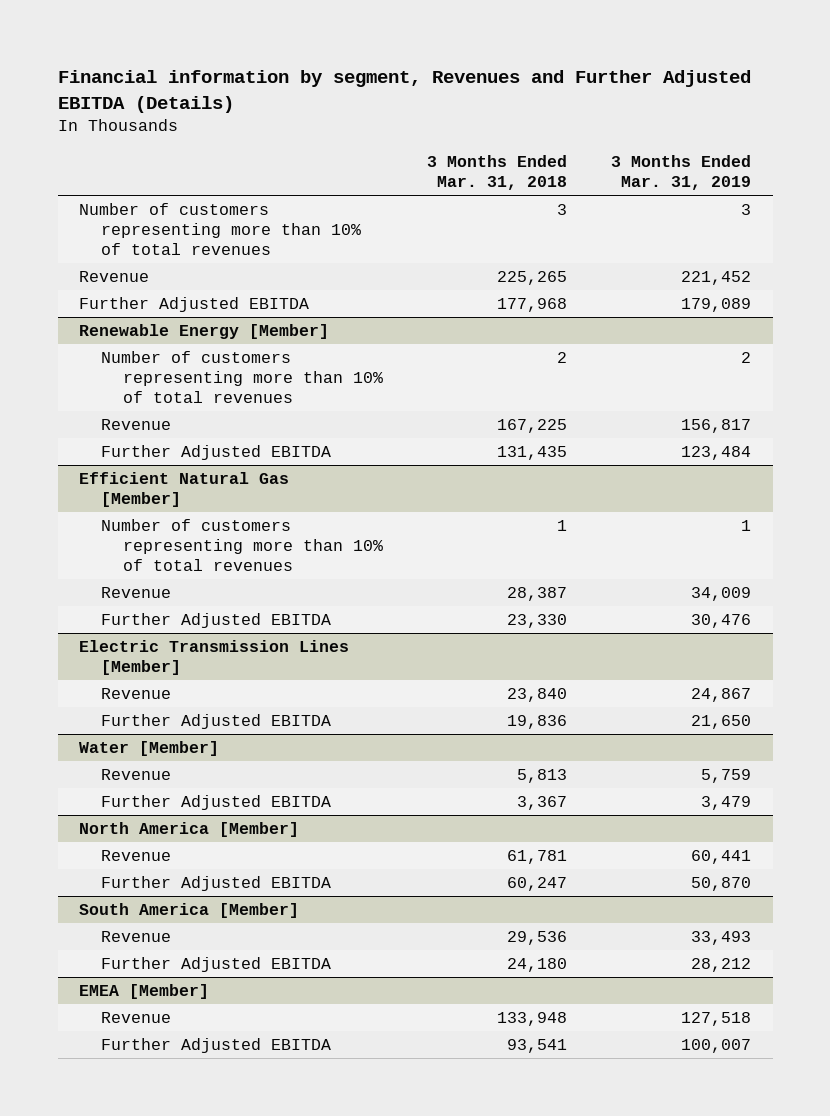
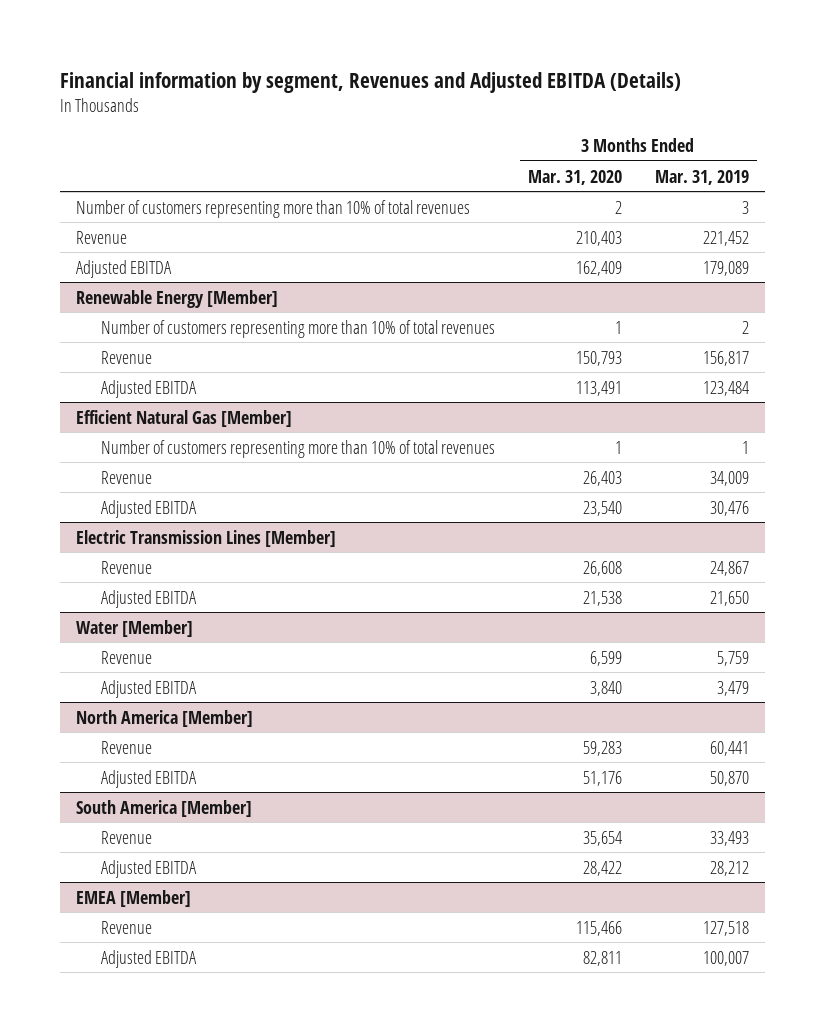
- Financial information by segment, Revenues and Further Adjusted EBITDA (Details)
+ Financial information by segment, Revenues and Adjusted EBITDA (Details)
- | 3 Months Ended Mar. 31, 2018 | 3 Months Ended Mar. 31, 2019
+ | 3 Months Ended Mar. 31, 2020 | 3 Months Ended Mar. 31, 2019
- Further Adjusted EBITDA | 177,968 | 179,089
+ Adjusted EBITDA | 162,409 | 179,089
@ Renewable Energy [Member]
- Further Adjusted EBITDA | 131,435 | 123,484
+ Adjusted EBITDA | 113,491 | 123,484
@ Efficient Natural Gas [Member]
- Further Adjusted EBITDA | 23,330 | 30,476
+ Adjusted EBITDA | 23,540 | 30,476
@ Electric Transmission Lines [Member]
- Further Adjusted EBITDA | 19,836 | 21,650
+ Adjusted EBITDA | 21,538 | 21,650
@ Water [Member]
- Further Adjusted EBITDA | 3,367 | 3,479
+ Adjusted EBITDA | 3,840 | 3,479
@ North America [Member]
- Further Adjusted EBITDA | 60,247 | 50,870
+ Adjusted EBITDA | 51,176 | 50,870
@ South America [Member]
- Further Adjusted EBITDA | 24,180 | 28,212
+ Adjusted EBITDA | 28,422 | 28,212
@ EMEA [Member]
- Further Adjusted EBITDA | 93,541 | 100,007
+ Adjusted EBITDA | 82,811 | 100,007

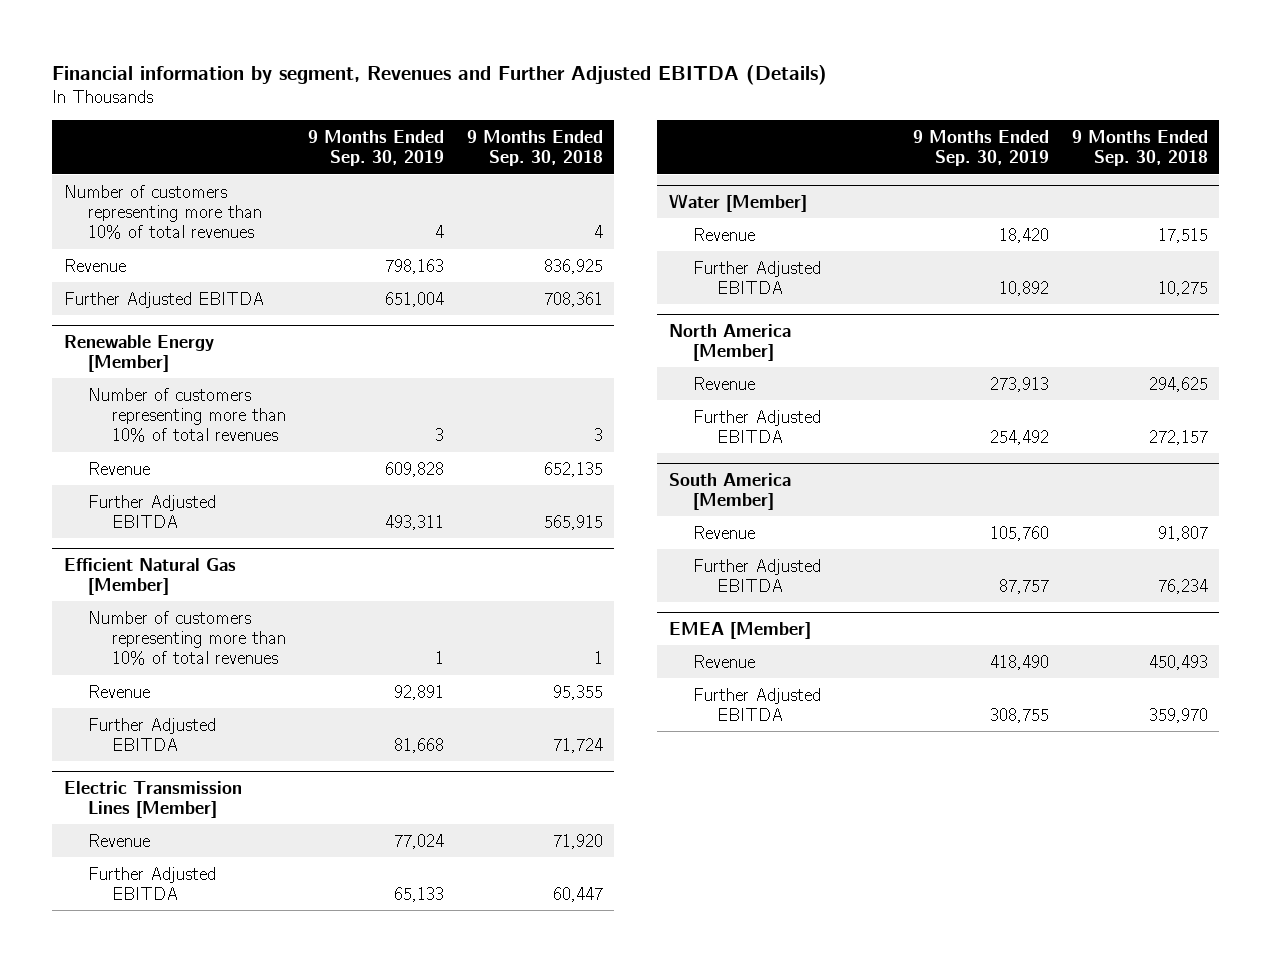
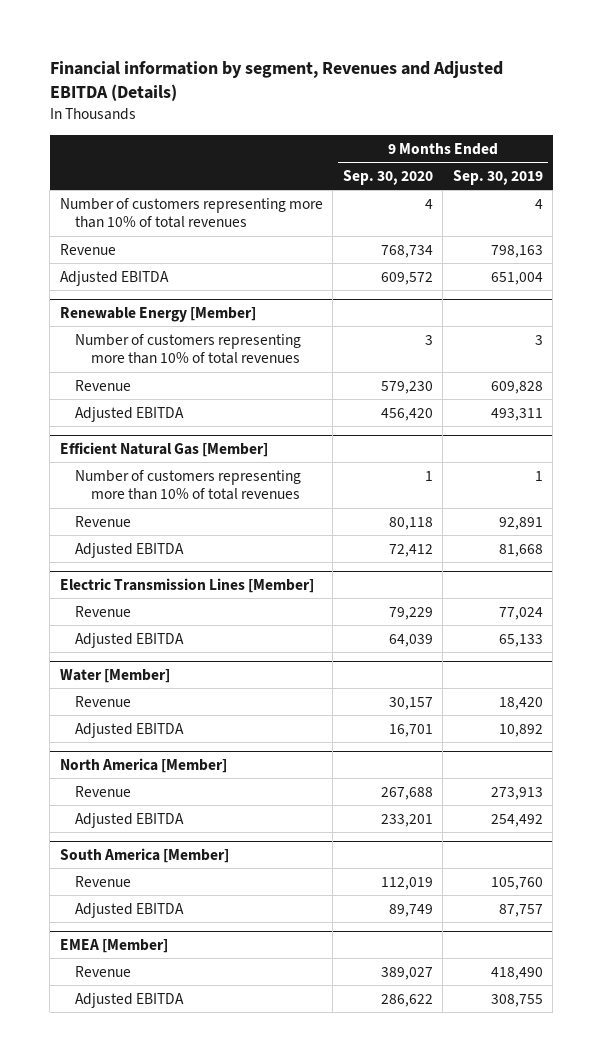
- Financial information by segment, Revenues and Further Adjusted EBITDA (Details)
+ Financial information by segment, Revenues and Adjusted EBITDA (Details)
- | 9 Months Ended Sep. 30, 2019 | 9 Months Ended Sep. 30, 2018
+ | 9 Months Ended Sep. 30, 2020 | 9 Months Ended Sep. 30, 2019
- Further Adjusted EBITDA | 651,004 | 708,361
+ Adjusted EBITDA | 609,572 | 651,004
@ Renewable Energy [Member]
- Further Adjusted EBITDA | 493,311 | 565,915
+ Adjusted EBITDA | 456,420 | 493,311
@ Efficient Natural Gas [Member]
- Further Adjusted EBITDA | 81,668 | 71,724
+ Adjusted EBITDA | 72,412 | 81,668
@ Electric Transmission Lines [Member]
- Further Adjusted EBITDA | 65,133 | 60,447
+ Adjusted EBITDA | 64,039 | 65,133
@ Water [Member]
- Further Adjusted EBITDA | 10,892 | 10,275
+ Adjusted EBITDA | 16,701 | 10,892
@ North America [Member]
- Further Adjusted EBITDA | 254,492 | 272,157
+ Adjusted EBITDA | 233,201 | 254,492
@ South America [Member]
- Further Adjusted EBITDA | 87,757 | 76,234
+ Adjusted EBITDA | 89,749 | 87,757
@ EMEA [Member]
- Further Adjusted EBITDA | 308,755 | 359,970
+ Adjusted EBITDA | 286,622 | 308,755

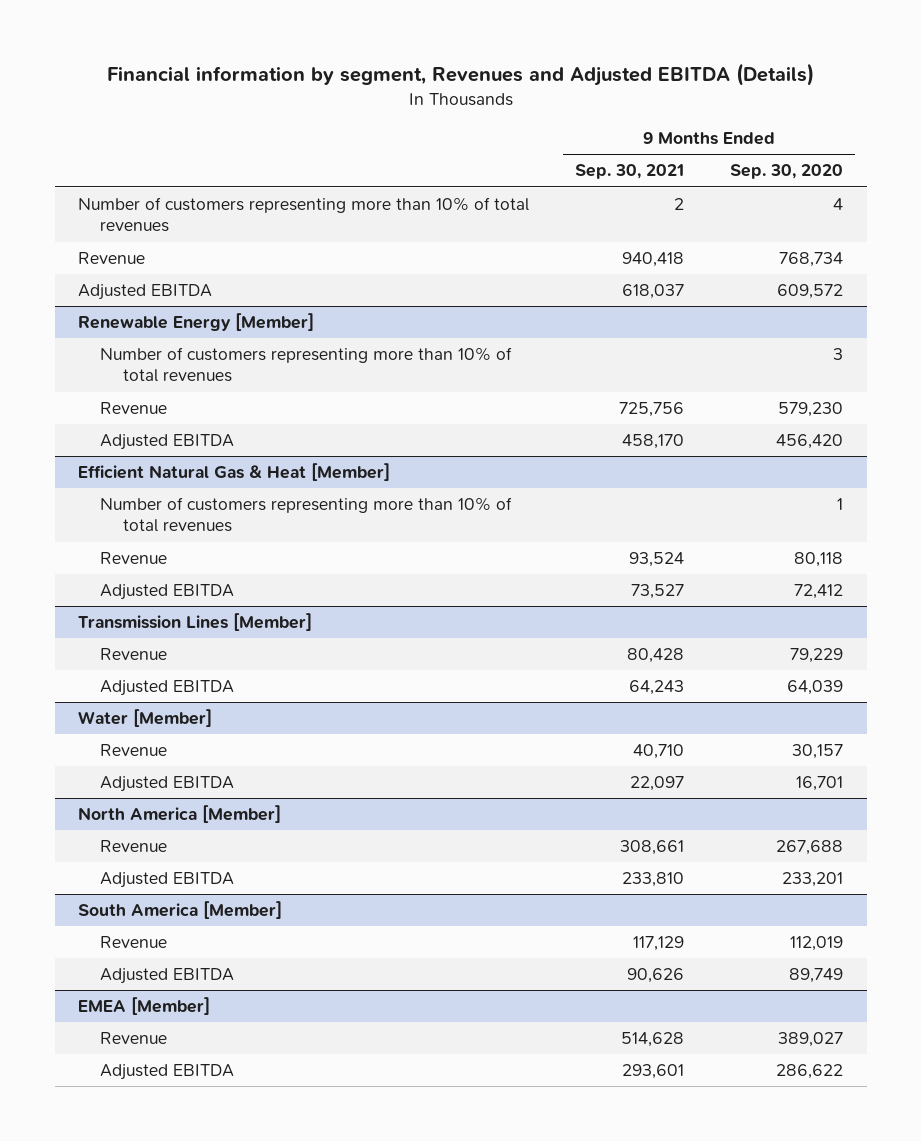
- | 9 Months Ended Sep. 30, 2020 | 9 Months Ended Sep. 30, 2019
+ | 9 Months Ended Sep. 30, 2021 | 9 Months Ended Sep. 30, 2020
- Efficient Natural Gas [Member]
+ Efficient Natural Gas & Heat [Member]
- Electric Transmission Lines [Member]
+ Transmission Lines [Member]

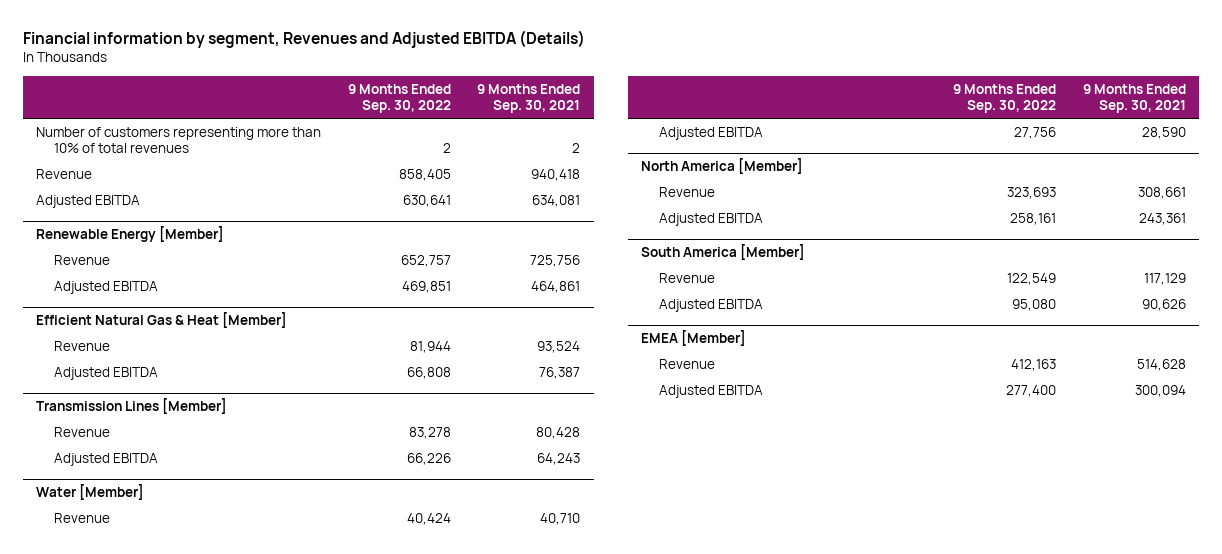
- | 9 Months Ended Sep. 30, 2021 | 9 Months Ended Sep. 30, 2020
+ | 9 Months Ended Sep. 30, 2022 | 9 Months Ended Sep. 30, 2021
- Adjusted EBITDA | 618,037 | 609,572
+ Adjusted EBITDA | 630,641 | 634,081
@ Renewable Energy [Member]
- Number of customers representing more than 10% of total revenues | | 3
- Adjusted EBITDA | 458,170 | 456,420
+ Adjusted EBITDA | 469,851 | 464,861
@ Efficient Natural Gas & Heat [Member]
- Number of customers representing more than 10% of total revenues | | 1
- Adjusted EBITDA | 73,527 | 72,412
+ Adjusted EBITDA | 66,808 | 76,387
@ Water [Member]
- Adjusted EBITDA | 22,097 | 16,701
+ Adjusted EBITDA | 27,756 | 28,590
@ North America [Member]
- Adjusted EBITDA | 233,810 | 233,201
+ Adjusted EBITDA | 258,161 | 243,361
@ EMEA [Member]
- Adjusted EBITDA | 293,601 | 286,622
+ Adjusted EBITDA | 277,400 | 300,094

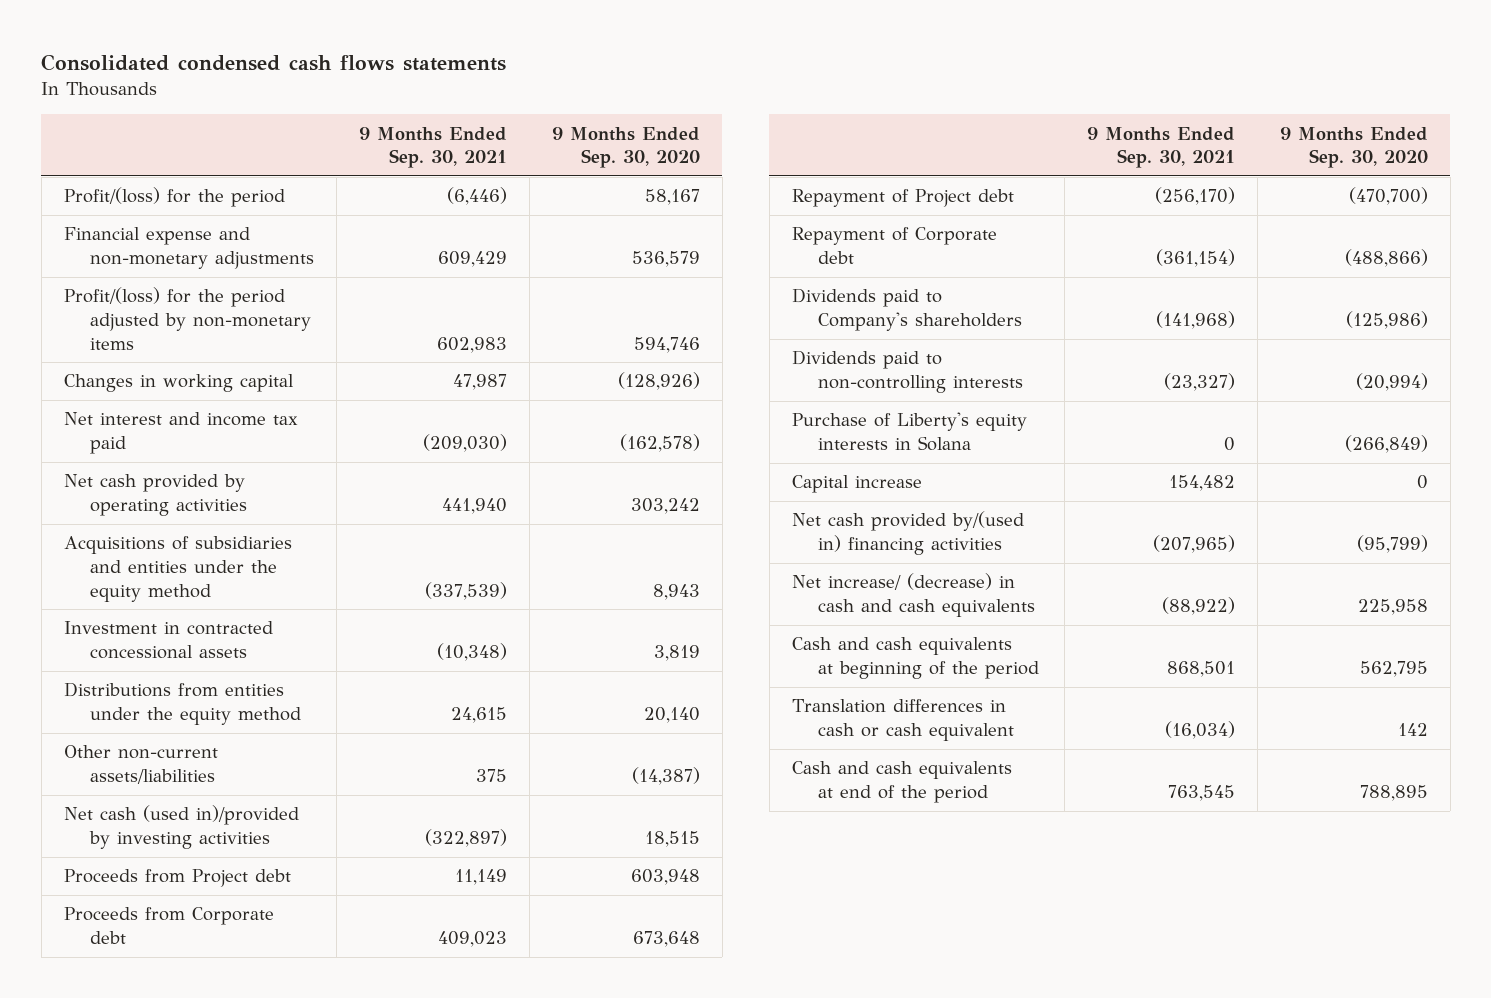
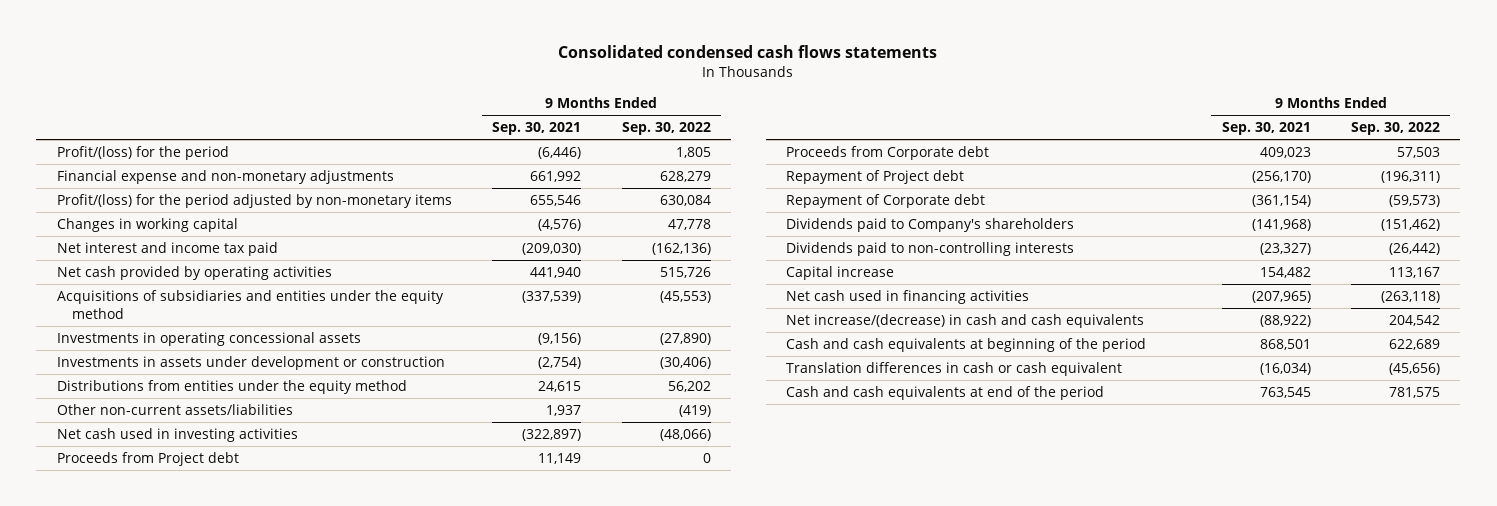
- | 9 Months Ended Sep. 30, 2021 | 9 Months Ended Sep. 30, 2020
+ | 9 Months Ended Sep. 30, 2021 | 9 Months Ended Sep. 30, 2022
- Financial expense and non-monetary adjustments | 609,429 | 536,579
- Profit/(loss) for the period adjusted by non-monetary items | 602,983 | 594,746
- Changes in working capital | 47,987 | (128,926)
+ Financial expense and non-monetary adjustments | 661,992 | 628,279
+ Profit/(loss) for the period adjusted by non-monetary items | 655,546 | 630,084
+ Changes in working capital | (4,576) | 47,778
- Investment in contracted concessional assets | (10,348) | 3,819
+ Investments in operating concessional assets | (9,156) | (27,890)
+ Investments in assets under development or construction | (2,754) | (30,406)
- Other non-current assets/liabilities | 375 | (14,387)
- Net cash (used in)/provided by investing activities | (322,897) | 18,515
+ Other non-current assets/liabilities | 1,937 | (419)
+ Net cash used in investing activities | (322,897) | (48,066)
- Purchase of Liberty's equity interests in Solana | 0 | (266,849)
- Net cash provided by/(used in) financing activities | (207,965) | (95,799)
- Net increase/ (decrease) in cash and cash equivalents | (88,922) | 225,958
+ Net cash used in financing activities | (207,965) | (263,118)
+ Net increase/(decrease) in cash and cash equivalents | (88,922) | 204,542

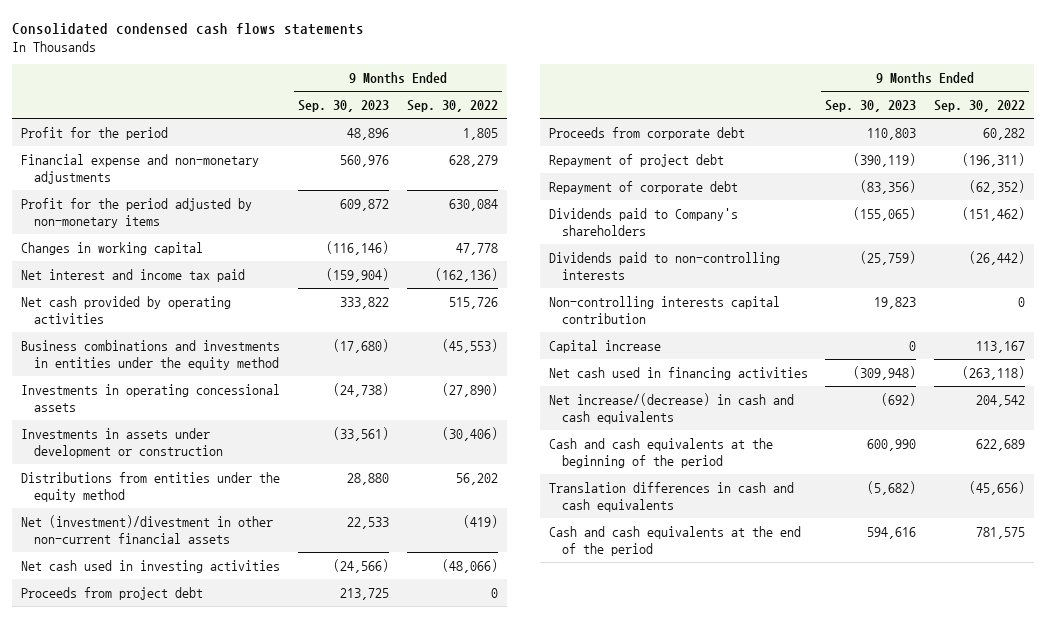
- | 9 Months Ended Sep. 30, 2021 | 9 Months Ended Sep. 30, 2022
+ | 9 Months Ended Sep. 30, 2023 | 9 Months Ended Sep. 30, 2022
- Profit/(loss) for the period | (6,446) | 1,805
+ Profit for the period | 48,896 | 1,805
- Profit/(loss) for the period adjusted by non-monetary items | 655,546 | 630,084
+ Profit for the period adjusted by non-monetary items | 609,872 | 630,084
- Acquisitions of subsidiaries and entities under the equity method | (337,539) | (45,553)
+ Business combinations and investments in entities under the equity method | (17,680) | (45,553)
- Other non-current assets/liabilities | 1,937 | (419)
+ Net (investment)/divestment in other non-current financial assets | 22,533 | (419)
- Proceeds from Project debt | 11,149 | 0
- Proceeds from Corporate debt | 409,023 | 57,503
- Repayment of Project debt | (256,170) | (196,311)
- Repayment of Corporate debt | (361,154) | (59,573)
+ Proceeds from project debt | 213,725 | 0
+ Proceeds from corporate debt | 110,803 | 60,282
+ Repayment of project debt | (390,119) | (196,311)
+ Repayment of corporate debt | (83,356) | (62,352)
+ Non-controlling interests capital contribution | 19,823 | 0
- Cash and cash equivalents at beginning of the period | 868,501 | 622,689
- Translation differences in cash or cash equivalent | (16,034) | (45,656)
- Cash and cash equivalents at end of the period | 763,545 | 781,575
+ Cash and cash equivalents at the beginning of the period | 600,990 | 622,689
+ Translation differences in cash and cash equivalents | (5,682) | (45,656)
+ Cash and cash equivalents at the end of the period | 594,616 | 781,575

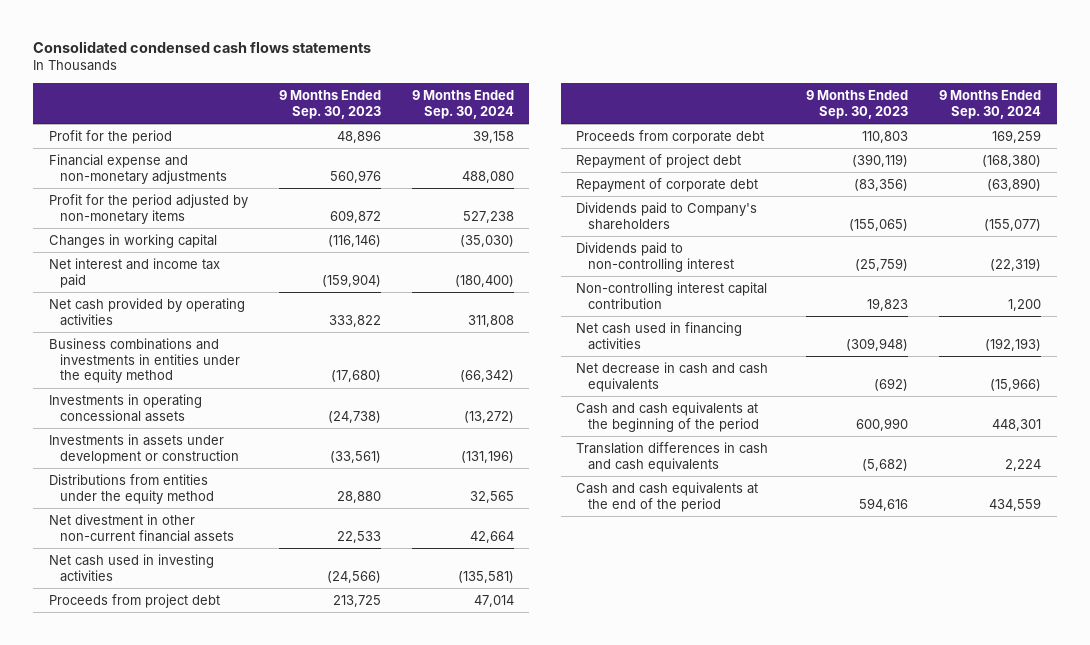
- | 9 Months Ended Sep. 30, 2023 | 9 Months Ended Sep. 30, 2022
+ | 9 Months Ended Sep. 30, 2023 | 9 Months Ended Sep. 30, 2024
- Net (investment)/divestment in other non-current financial assets | 22,533 | (419)
+ Net divestment in other non-current financial assets | 22,533 | 42,664
- Dividends paid to non-controlling interests | (25,759) | (26,442)
- Non-controlling interests capital contribution | 19,823 | 0
- Capital increase | 0 | 113,167
+ Dividends paid to non-controlling interest | (25,759) | (22,319)
+ Non-controlling interest capital contribution | 19,823 | 1,200
- Net increase/(decrease) in cash and cash equivalents | (692) | 204,542
+ Net decrease in cash and cash equivalents | (692) | (15,966)

